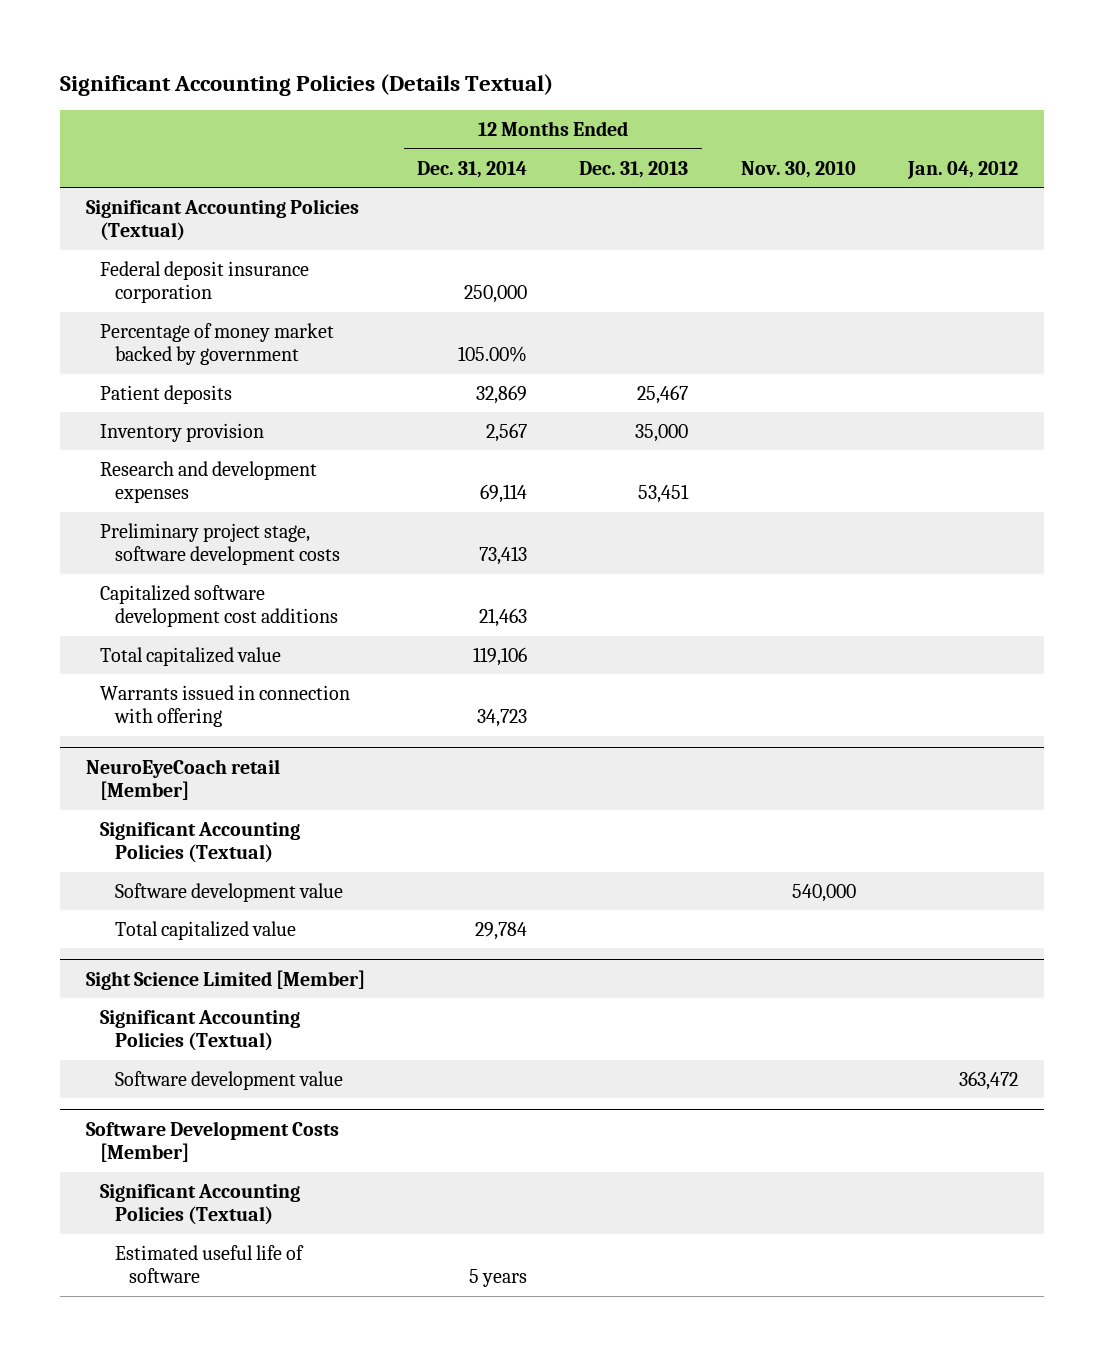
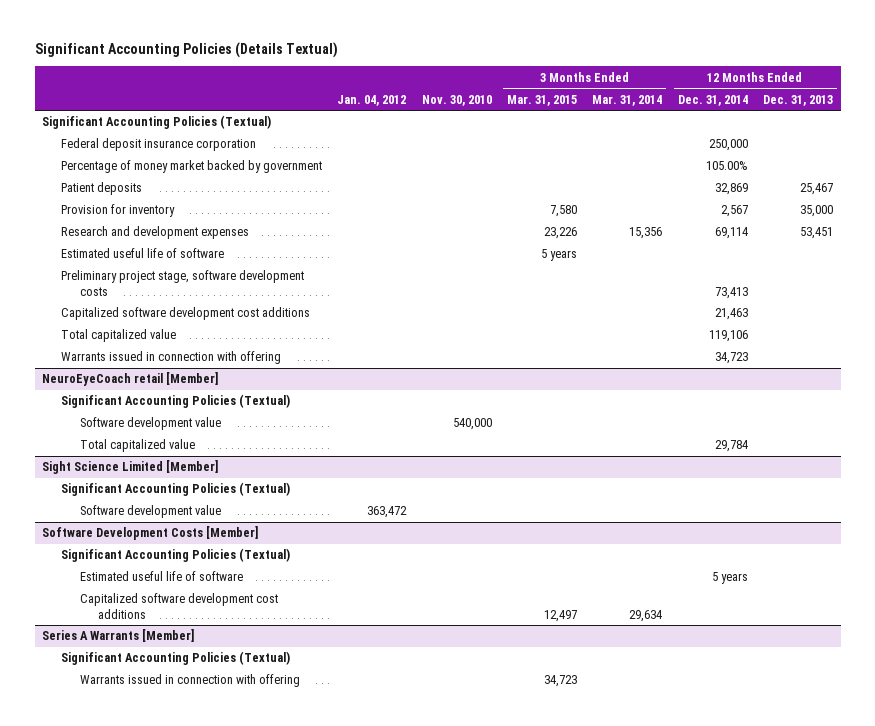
- | 12 Months Ended Dec. 31, 2014 | 12 Months Ended Dec. 31, 2013 | Nov. 30, 2010 | Jan. 04, 2012
+ | Jan. 04, 2012 | Nov. 30, 2010 | 3 Months Ended Mar. 31, 2015 | 3 Months Ended Mar. 31, 2014 | 12 Months Ended Dec. 31, 2014 | 12 Months Ended Dec. 31, 2013
- Inventory provision | 2,567 | 35,000 | |
+ Provision for inventory | | | 7,580 | | 2,567 | 35,000
+ Estimated useful life of software | | | 5 years | | |
@ Software Development Costs [Member]
+ Capitalized software development cost additions | | | 12,497 | 29,634 | |
+ Series A Warrants [Member]
+ Significant Accounting Policies (Textual)
+ Warrants issued in connection with offering | | | 34,723 | | |

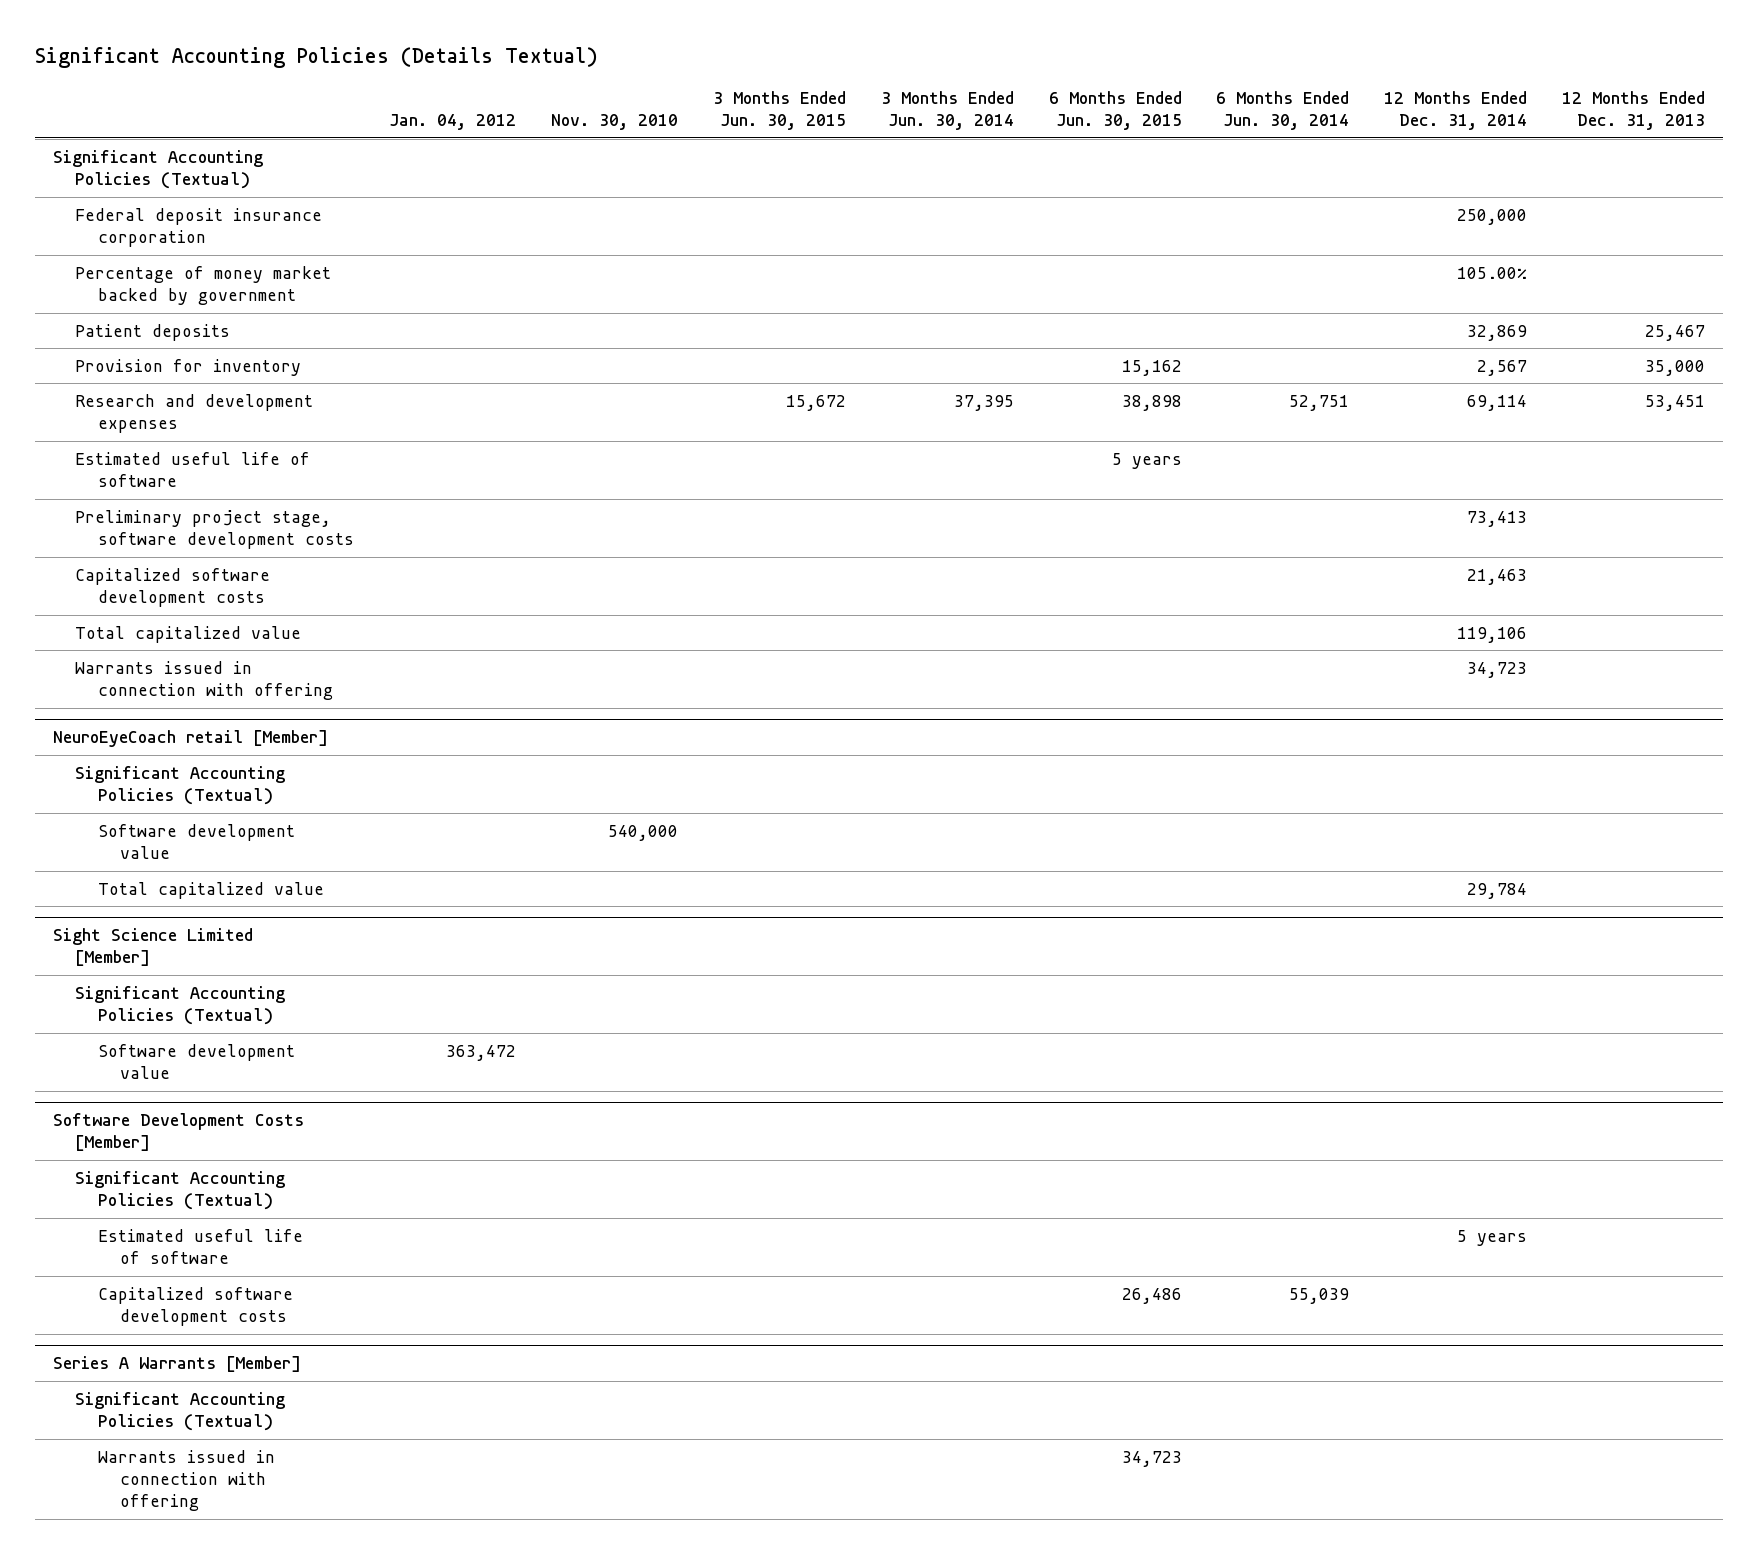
- | Jan. 04, 2012 | Nov. 30, 2010 | 3 Months Ended Mar. 31, 2015 | 3 Months Ended Mar. 31, 2014 | 12 Months Ended Dec. 31, 2014 | 12 Months Ended Dec. 31, 2013
+ | Jan. 04, 2012 | Nov. 30, 2010 | 3 Months Ended Jun. 30, 2015 | 3 Months Ended Jun. 30, 2014 | 6 Months Ended Jun. 30, 2015 | 6 Months Ended Jun. 30, 2014 | 12 Months Ended Dec. 31, 2014 | 12 Months Ended Dec. 31, 2013
- Capitalized software development cost additions | | | | | 21,463 |
+ Capitalized software development costs | | | | | | | 21,463 |
@ Software Development Costs [Member]
- Capitalized software development cost additions | | | 12,497 | 29,634 | |
+ Capitalized software development costs | | | | | 26,486 | 55,039 | |

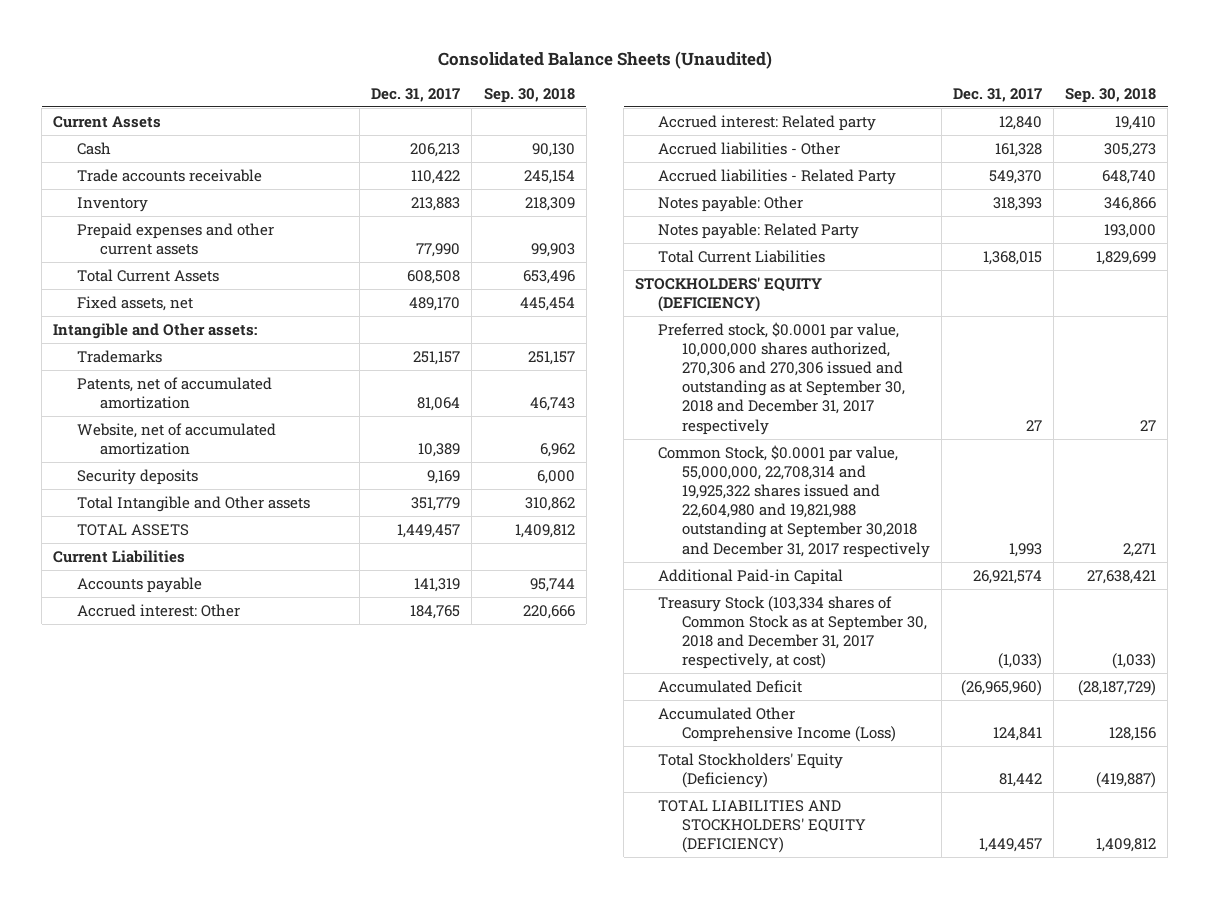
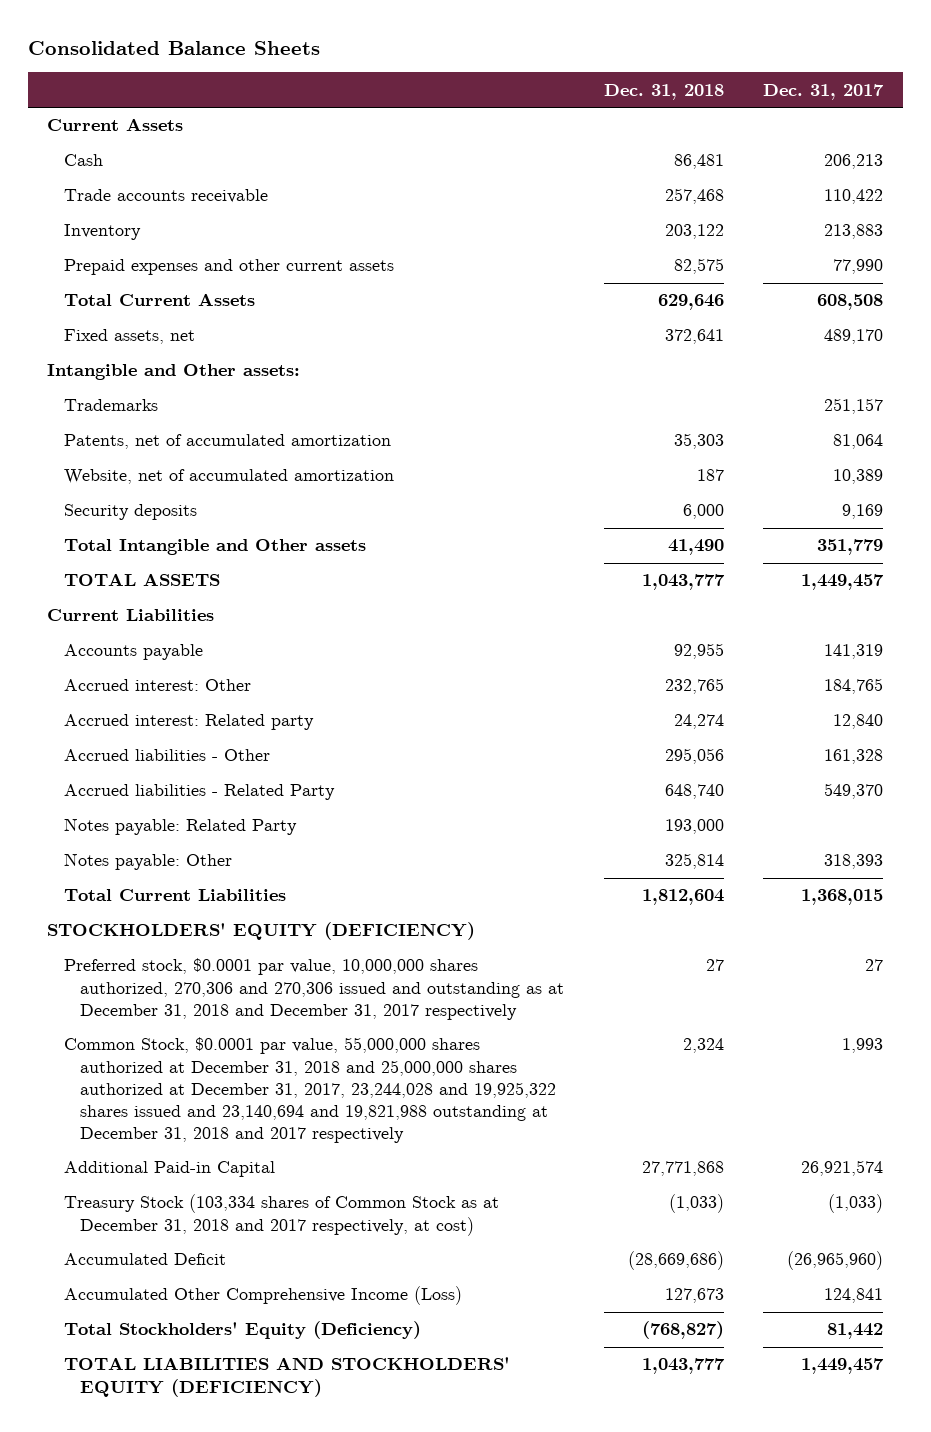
- Consolidated Balance Sheets (Unaudited)
+ Consolidated Balance Sheets
- | Dec. 31, 2017 | Sep. 30, 2018
+ | Dec. 31, 2018 | Dec. 31, 2017
moved down: Notes payable: Other | 325,814 | 318,393
- Preferred stock, $0.0001 par value, 10,000,000 shares authorized, 270,306 and 270,306 issued and outstanding as at September 30, 2018 and December 31, 2017 respectively | 27 | 27
- Common Stock, $0.0001 par value, 55,000,000, 22,708,314 and 19,925,322 shares issued and 22,604,980 and 19,821,988 outstanding at September 30,2018 and December 31, 2017 respectively | 1,993 | 2,271
+ Preferred stock, $0.0001 par value, 10,000,000 shares authorized, 270,306 and 270,306 issued and outstanding as at December 31, 2018 and December 31, 2017 respectively | 27 | 27
+ Common Stock, $0.0001 par value, 55,000,000 shares authorized at December 31, 2018 and 25,000,000 shares authorized at December 31, 2017, 23,244,028 and 19,925,322 shares issued and 23,140,694 and 19,821,988 outstanding at December 31, 2018 and 2017 respectively | 2,324 | 1,993
- Treasury Stock (103,334 shares of Common Stock as at September 30, 2018 and December 31, 2017 respectively, at cost) | (1,033) | (1,033)
+ Treasury Stock (103,334 shares of Common Stock as at December 31, 2018 and 2017 respectively, at cost) | (1,033) | (1,033)

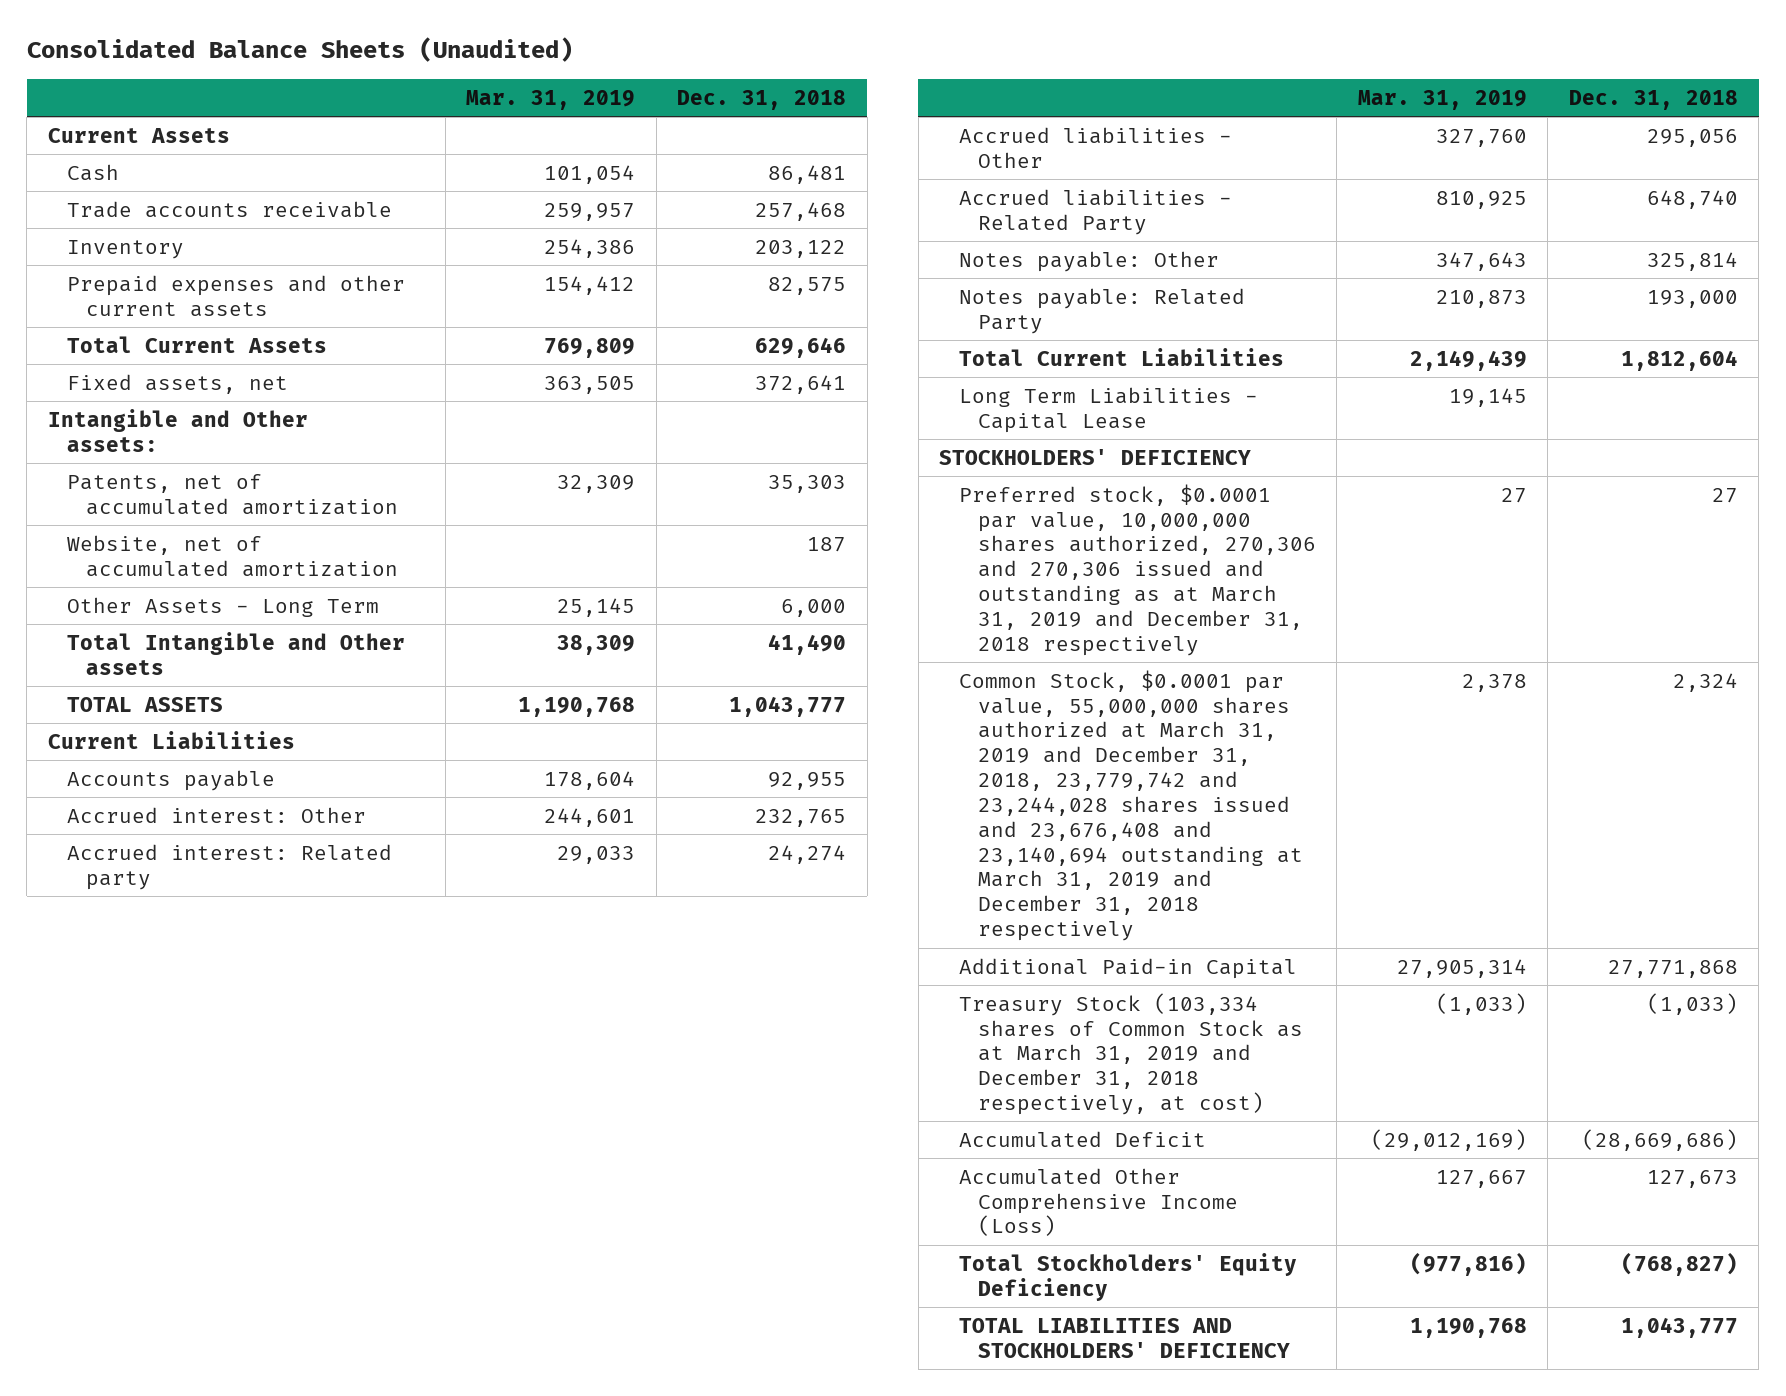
- Consolidated Balance Sheets
+ Consolidated Balance Sheets (Unaudited)
- | Dec. 31, 2018 | Dec. 31, 2017
+ | Mar. 31, 2019 | Dec. 31, 2018
- Trademarks | | 251,157
- Security deposits | 6,000 | 9,169
+ Other Assets - Long Term | 25,145 | 6,000
moved down: Notes payable: Related Party | 210,873 | 193,000
- STOCKHOLDERS' EQUITY (DEFICIENCY)
- Preferred stock, $0.0001 par value, 10,000,000 shares authorized, 270,306 and 270,306 issued and outstanding as at December 31, 2018 and December 31, 2017 respectively | 27 | 27
- Common Stock, $0.0001 par value, 55,000,000 shares authorized at December 31, 2018 and 25,000,000 shares authorized at December 31, 2017, 23,244,028 and 19,925,322 shares issued and 23,140,694 and 19,821,988 outstanding at December 31, 2018 and 2017 respectively | 2,324 | 1,993
+ Long Term Liabilities - Capital Lease | 19,145 |
+ STOCKHOLDERS' DEFICIENCY
+ Preferred stock, $0.0001 par value, 10,000,000 shares authorized, 270,306 and 270,306 issued and outstanding as at March 31, 2019 and December 31, 2018 respectively | 27 | 27
+ Common Stock, $0.0001 par value, 55,000,000 shares authorized at March 31, 2019 and December 31, 2018, 23,779,742 and 23,244,028 shares issued and 23,676,408 and 23,140,694 outstanding at March 31, 2019 and December 31, 2018 respectively | 2,378 | 2,324
- Treasury Stock (103,334 shares of Common Stock as at December 31, 2018 and 2017 respectively, at cost) | (1,033) | (1,033)
+ Treasury Stock (103,334 shares of Common Stock as at March 31, 2019 and December 31, 2018 respectively, at cost) | (1,033) | (1,033)
- Total Stockholders' Equity (Deficiency) | (768,827) | 81,442
- TOTAL LIABILITIES AND STOCKHOLDERS' EQUITY (DEFICIENCY) | 1,043,777 | 1,449,457
+ Total Stockholders' Equity Deficiency | (977,816) | (768,827)
+ TOTAL LIABILITIES AND STOCKHOLDERS' DEFICIENCY | 1,190,768 | 1,043,777

